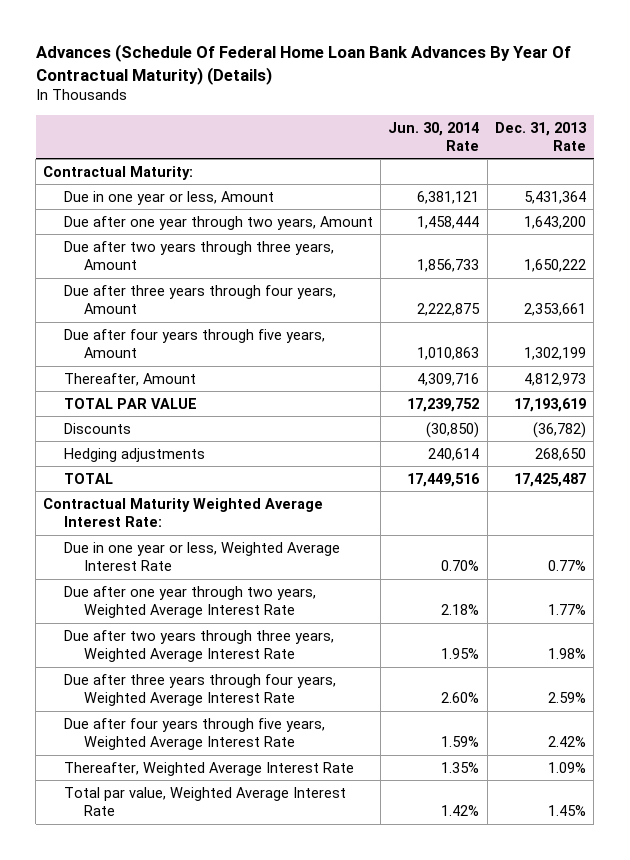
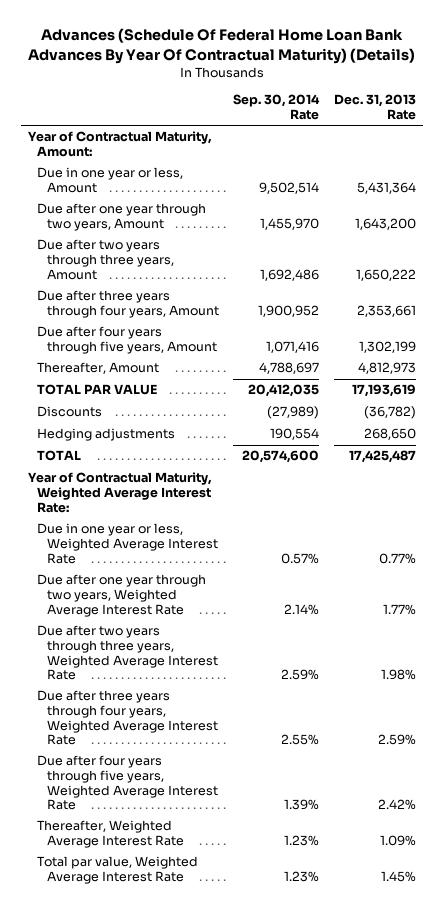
- | Jun. 30, 2014 Rate | Dec. 31, 2013 Rate
+ | Sep. 30, 2014 Rate | Dec. 31, 2013 Rate
- Contractual Maturity:
+ Year of Contractual Maturity, Amount:
- Contractual Maturity Weighted Average Interest Rate:
+ Year of Contractual Maturity, Weighted Average Interest Rate:

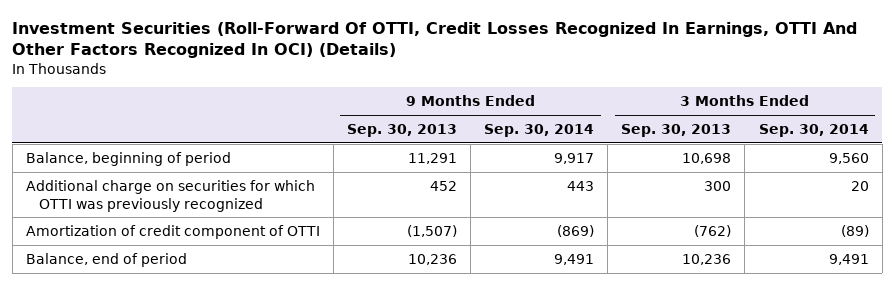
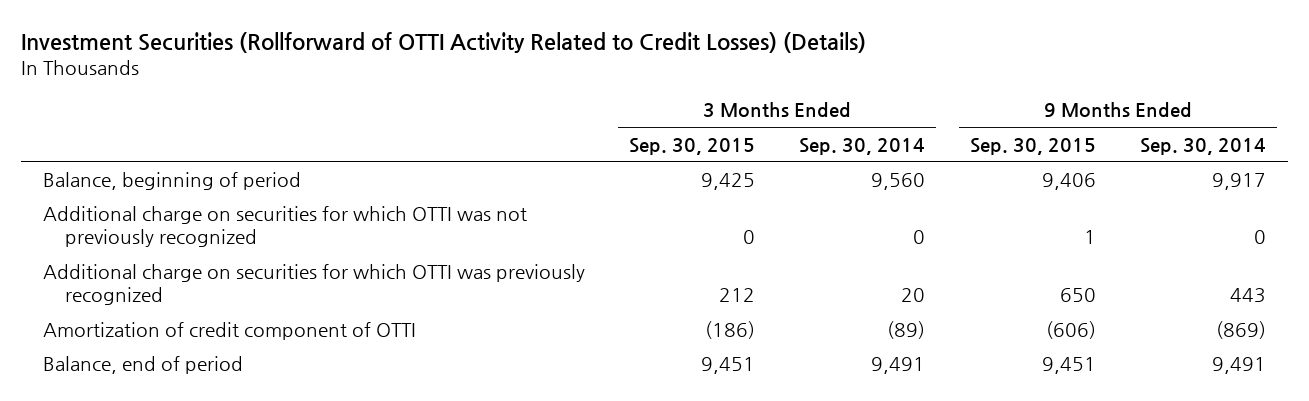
- Investment Securities (Roll-Forward Of OTTI, Credit Losses Recognized In Earnings, OTTI And Other Factors Recognized In OCI) (Details)
+ Investment Securities (Rollforward of OTTI Activity Related to Credit Losses) (Details)
- | 9 Months Ended Sep. 30, 2013 | 9 Months Ended Sep. 30, 2014 | 3 Months Ended Sep. 30, 2013 | 3 Months Ended Sep. 30, 2014
+ | 3 Months Ended Sep. 30, 2015 | 3 Months Ended Sep. 30, 2014 | 9 Months Ended Sep. 30, 2015 | 9 Months Ended Sep. 30, 2014
+ Additional charge on securities for which OTTI was not previously recognized | 0 | 0 | 1 | 0

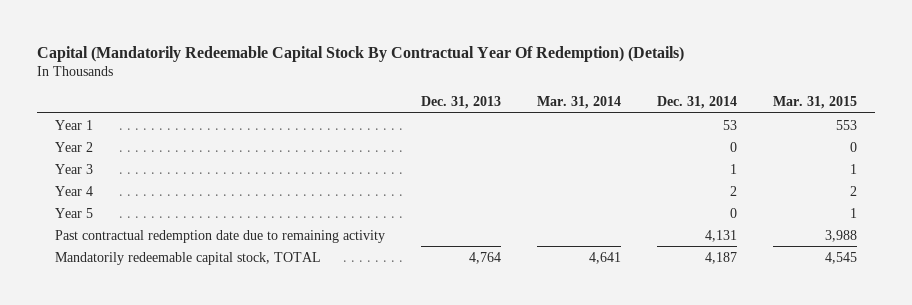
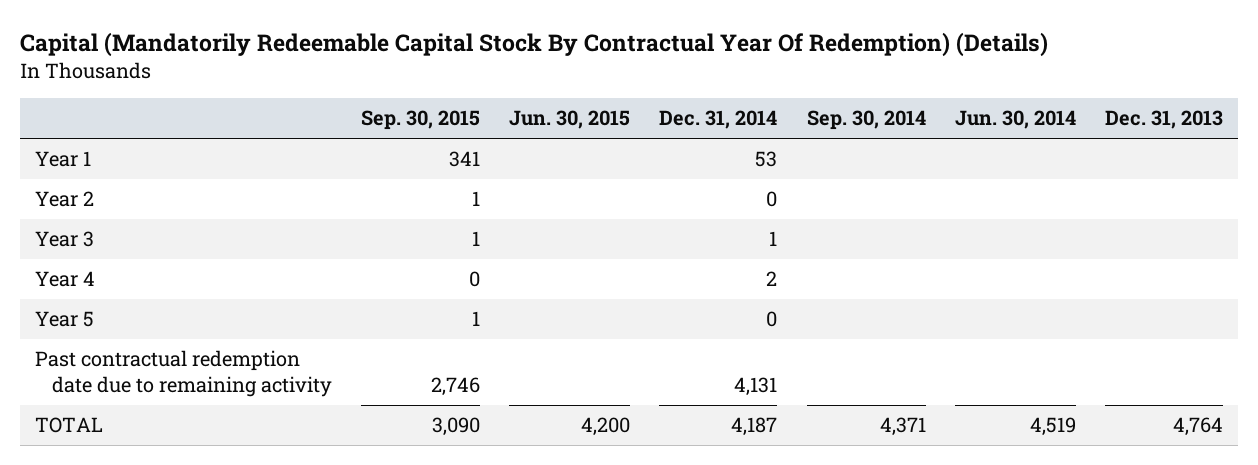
- | Dec. 31, 2013 | Mar. 31, 2014 | Dec. 31, 2014 | Mar. 31, 2015
+ | Sep. 30, 2015 | Jun. 30, 2015 | Dec. 31, 2014 | Sep. 30, 2014 | Jun. 30, 2014 | Dec. 31, 2013
- Mandatorily redeemable capital stock, TOTAL | 4,764 | 4,641 | 4,187 | 4,545
+ TOTAL | 3,090 | 4,200 | 4,187 | 4,371 | 4,519 | 4,764

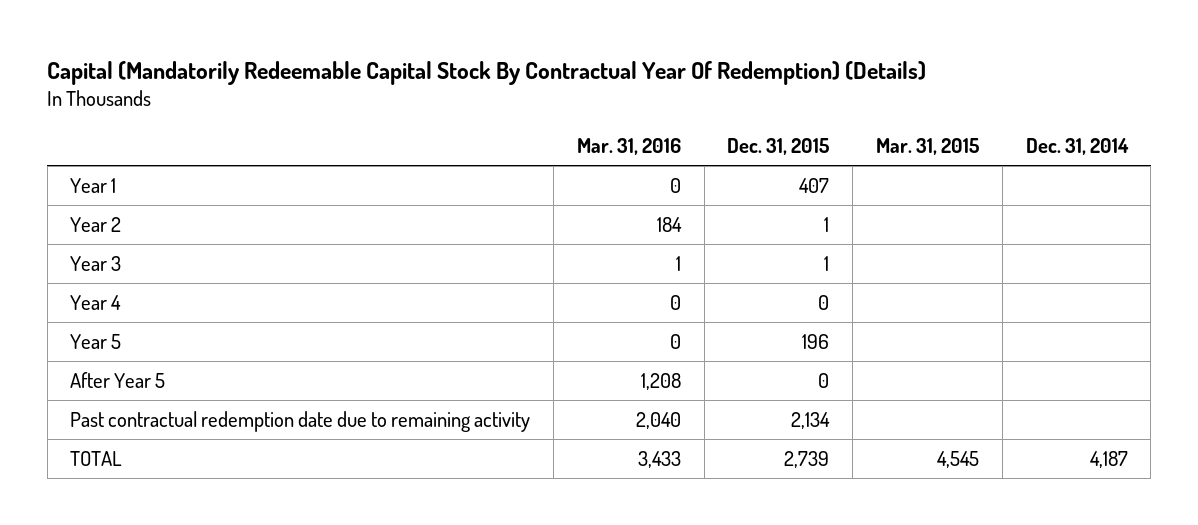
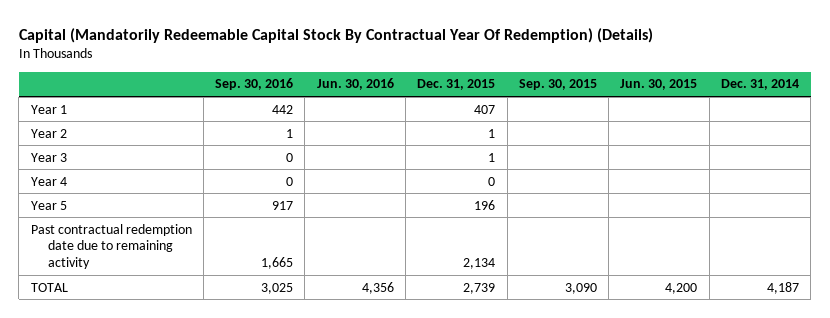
- | Mar. 31, 2016 | Dec. 31, 2015 | Mar. 31, 2015 | Dec. 31, 2014
+ | Sep. 30, 2016 | Jun. 30, 2016 | Dec. 31, 2015 | Sep. 30, 2015 | Jun. 30, 2015 | Dec. 31, 2014
- After Year 5 | 1,208 | 0 | |

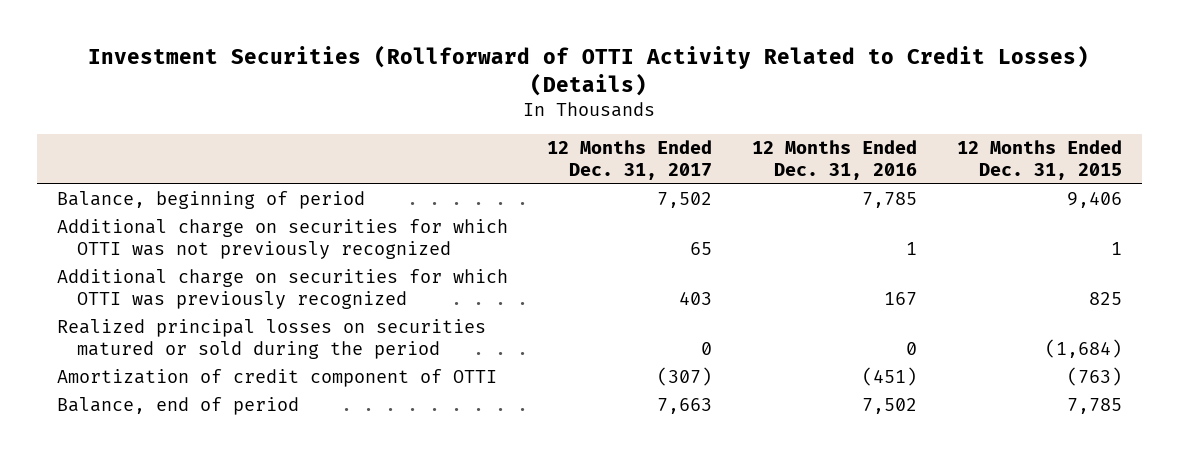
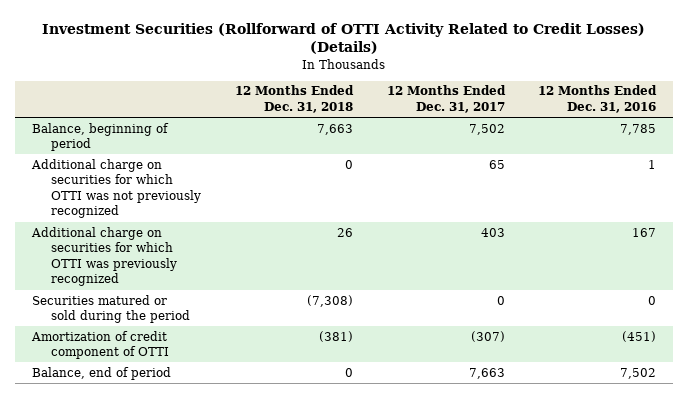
- | 12 Months Ended Dec. 31, 2017 | 12 Months Ended Dec. 31, 2016 | 12 Months Ended Dec. 31, 2015
+ | 12 Months Ended Dec. 31, 2018 | 12 Months Ended Dec. 31, 2017 | 12 Months Ended Dec. 31, 2016
- Realized principal losses on securities matured or sold during the period | 0 | 0 | (1,684)
+ Securities matured or sold during the period | (7,308) | 0 | 0

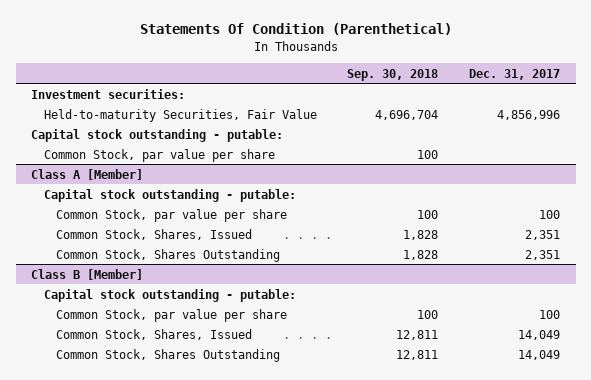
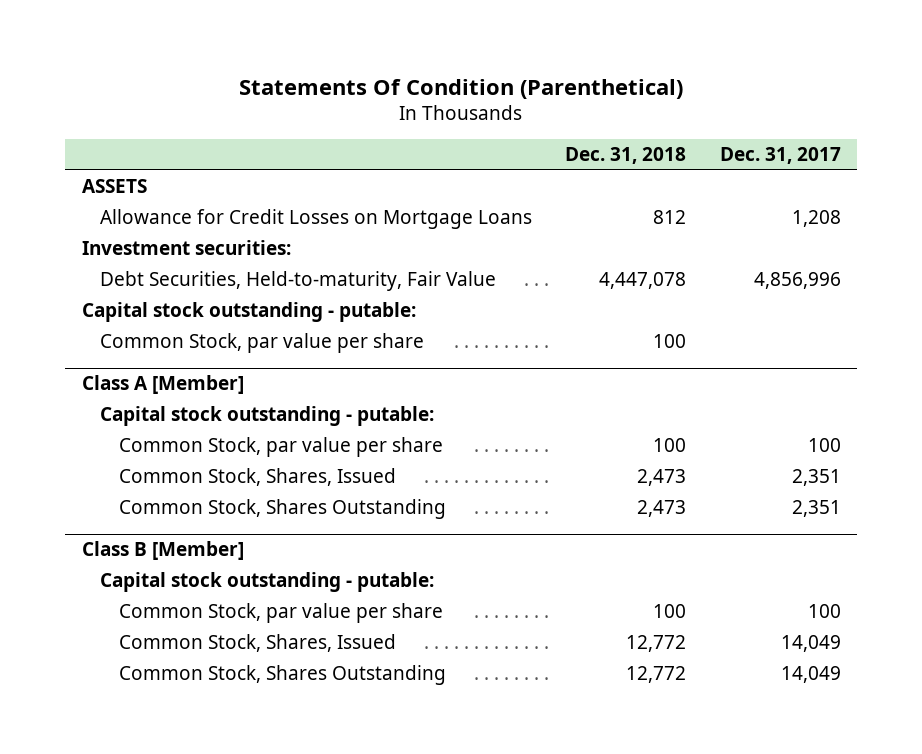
- | Sep. 30, 2018 | Dec. 31, 2017
+ | Dec. 31, 2018 | Dec. 31, 2017
+ ASSETS
+ Allowance for Credit Losses on Mortgage Loans | 812 | 1,208
- Held-to-maturity Securities, Fair Value | 4,696,704 | 4,856,996
+ Debt Securities, Held-to-maturity, Fair Value | 4,447,078 | 4,856,996

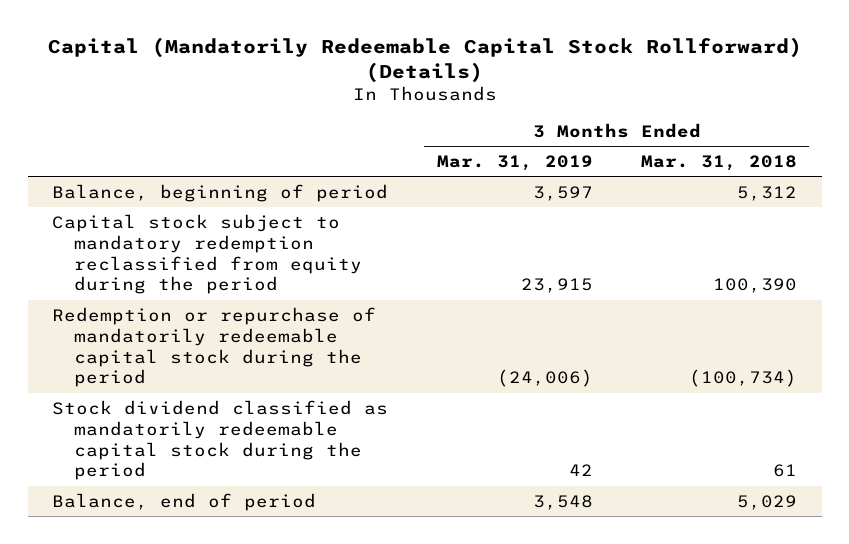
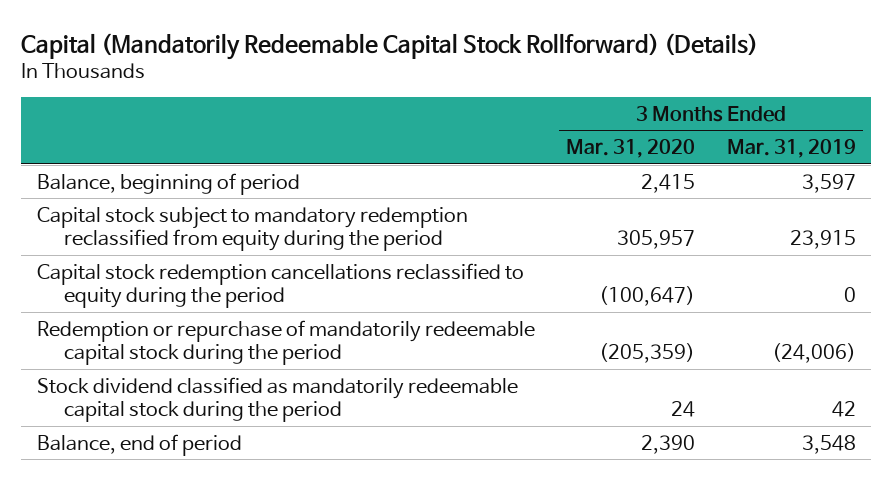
- | 3 Months Ended Mar. 31, 2019 | 3 Months Ended Mar. 31, 2018
+ | 3 Months Ended Mar. 31, 2020 | 3 Months Ended Mar. 31, 2019
+ Capital stock redemption cancellations reclassified to equity during the period | (100,647) | 0

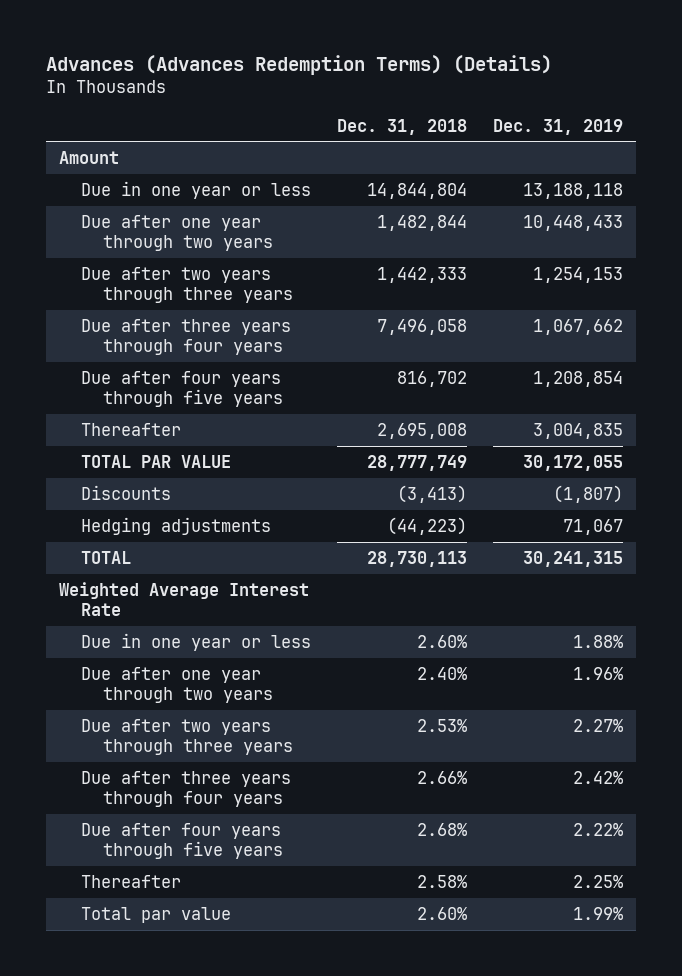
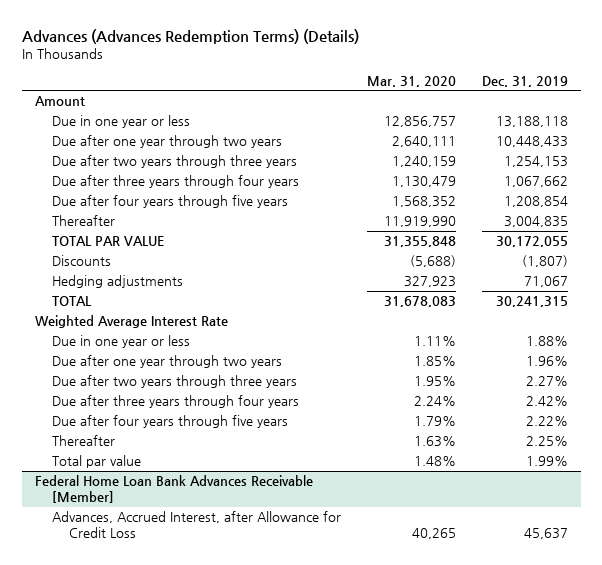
- | Dec. 31, 2018 | Dec. 31, 2019
+ | Mar. 31, 2020 | Dec. 31, 2019
+ Federal Home Loan Bank Advances Receivable [Member]
+ Advances, Accrued Interest, after Allowance for Credit Loss | 40,265 | 45,637

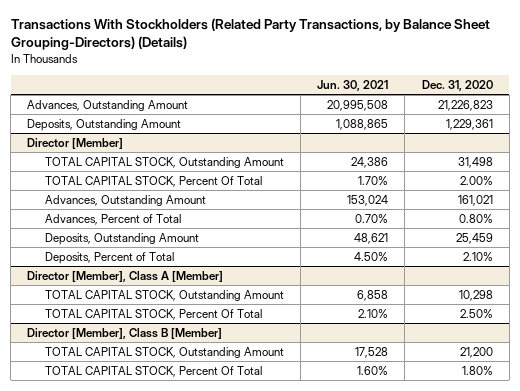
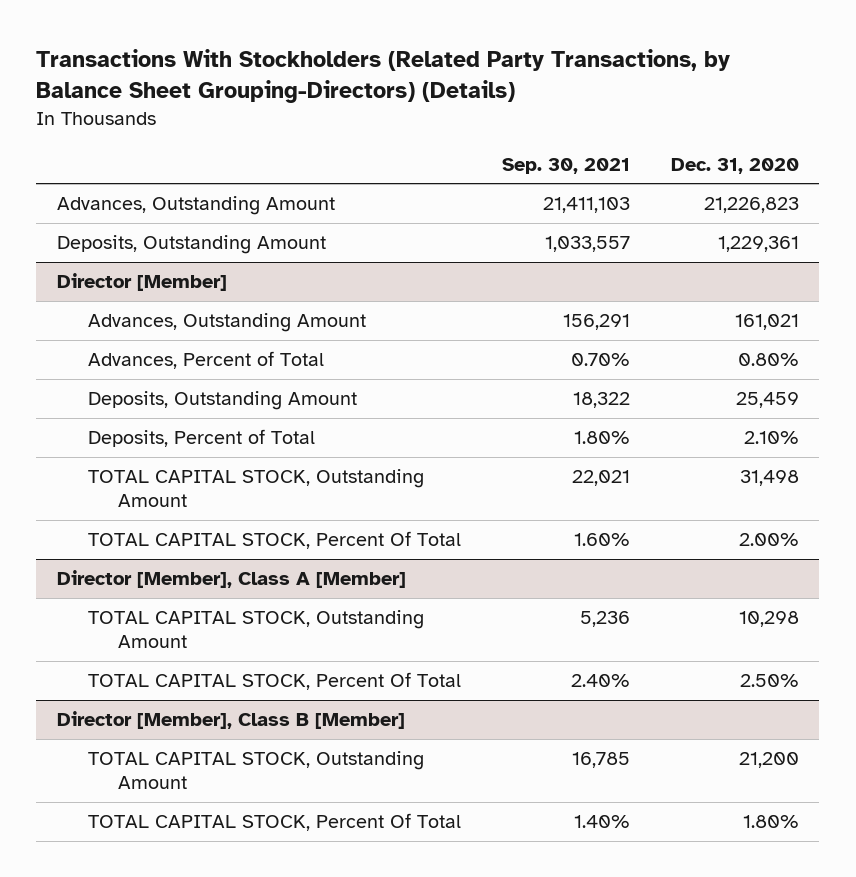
- | Jun. 30, 2021 | Dec. 31, 2020
+ | Sep. 30, 2021 | Dec. 31, 2020
@ Director [Member]
moved down: TOTAL CAPITAL STOCK, Outstanding Amount | 22,021 | 31,498
moved down: TOTAL CAPITAL STOCK, Percent Of Total | 1.60% | 2.00%

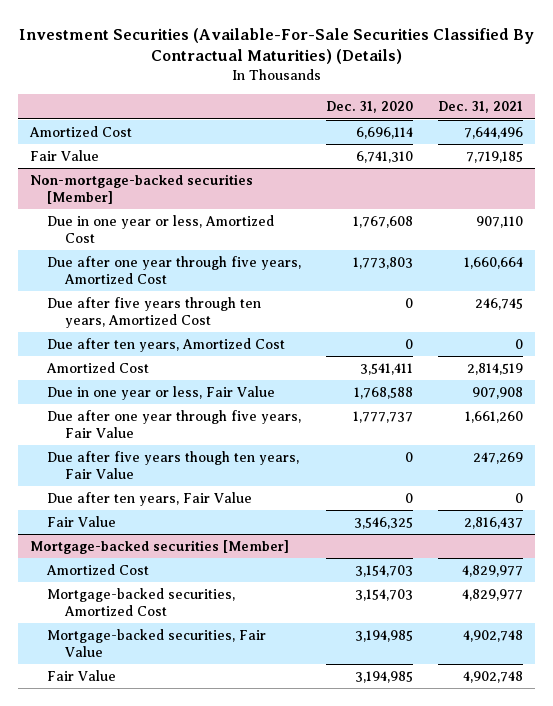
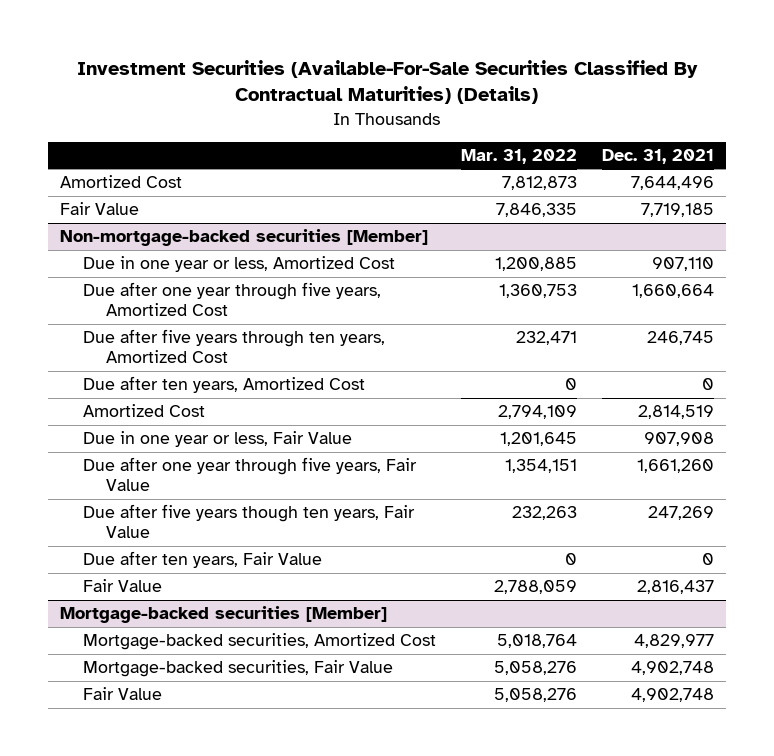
- | Dec. 31, 2020 | Dec. 31, 2021
+ | Mar. 31, 2022 | Dec. 31, 2021
@ Mortgage-backed securities [Member]
- Amortized Cost | 3,154,703 | 4,829,977

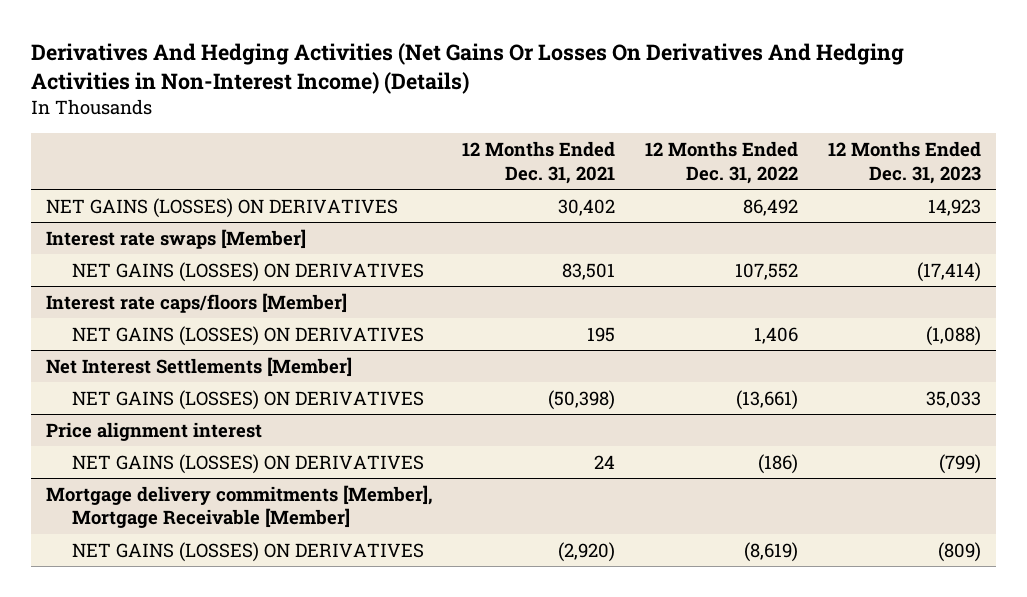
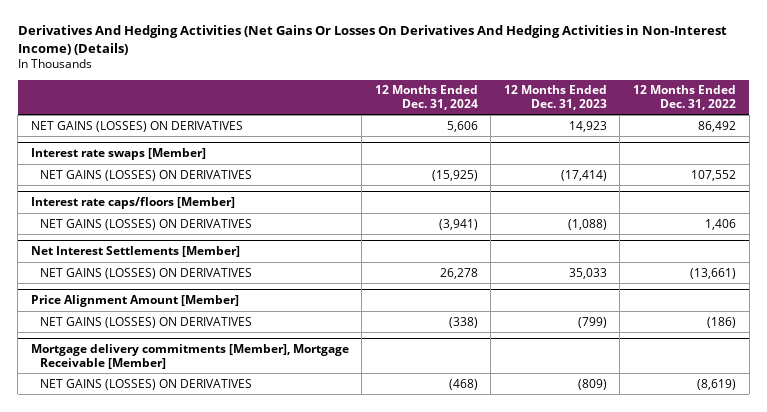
- | 12 Months Ended Dec. 31, 2021 | 12 Months Ended Dec. 31, 2022 | 12 Months Ended Dec. 31, 2023
+ | 12 Months Ended Dec. 31, 2024 | 12 Months Ended Dec. 31, 2023 | 12 Months Ended Dec. 31, 2022
- Price alignment interest
+ Price Alignment Amount [Member]

